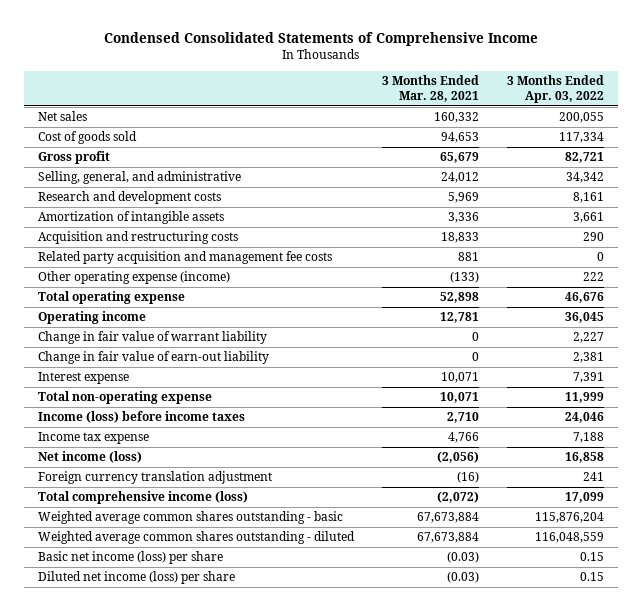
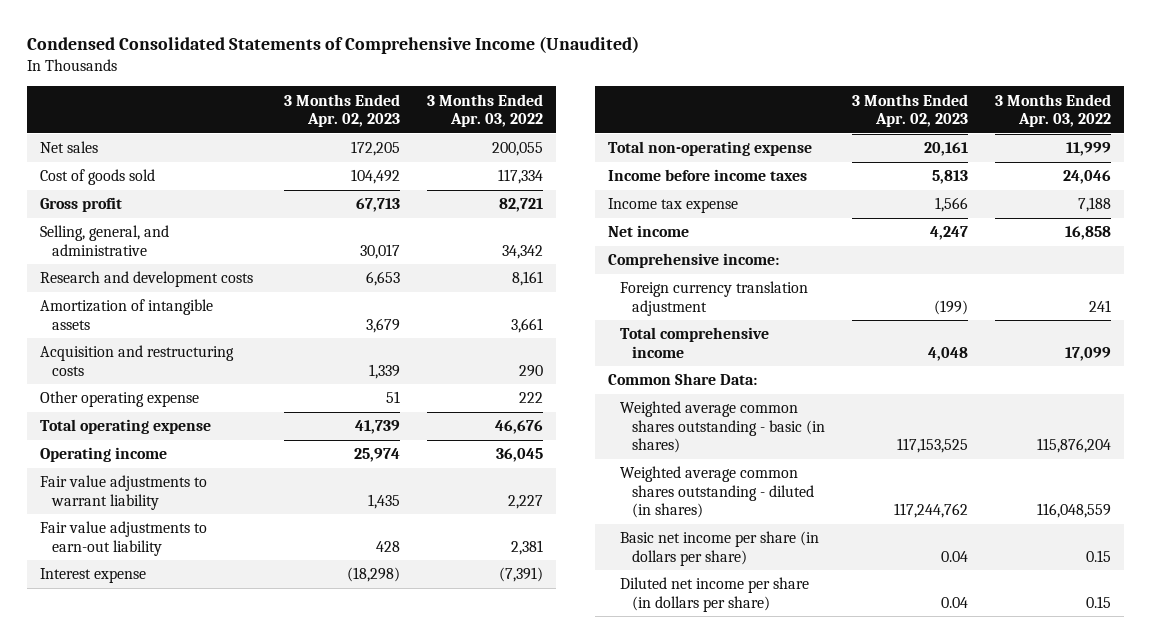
- Condensed Consolidated Statements of Comprehensive Income
+ Condensed Consolidated Statements of Comprehensive Income (Unaudited)
- | 3 Months Ended Mar. 28, 2021 | 3 Months Ended Apr. 03, 2022
+ | 3 Months Ended Apr. 02, 2023 | 3 Months Ended Apr. 03, 2022
- Related party acquisition and management fee costs | 881 | 0
- Other operating expense (income) | (133) | 222
+ Other operating expense | 51 | 222
- Change in fair value of warrant liability | 0 | 2,227
- Change in fair value of earn-out liability | 0 | 2,381
- Interest expense | 10,071 | 7,391
+ Fair value adjustments to warrant liability | 1,435 | 2,227
+ Fair value adjustments to earn-out liability | 428 | 2,381
+ Interest expense | (18,298) | (7,391)
- Income (loss) before income taxes | 2,710 | 24,046
+ Income before income taxes | 5,813 | 24,046
- Net income (loss) | (2,056) | 16,858
+ Net income | 4,247 | 16,858
+ Comprehensive income:
- Total comprehensive income (loss) | (2,072) | 17,099
- Weighted average common shares outstanding - basic | 67,673,884 | 115,876,204
- Weighted average common shares outstanding - diluted | 67,673,884 | 116,048,559
- Basic net income (loss) per share | (0.03) | 0.15
- Diluted net income (loss) per share | (0.03) | 0.15
+ Total comprehensive income | 4,048 | 17,099
+ Common Share Data:
+ Weighted average common shares outstanding - basic (in shares) | 117,153,525 | 115,876,204
+ Weighted average common shares outstanding - diluted (in shares) | 117,244,762 | 116,048,559
+ Basic net income per share (in dollars per share) | 0.04 | 0.15
+ Diluted net income per share (in dollars per share) | 0.04 | 0.15

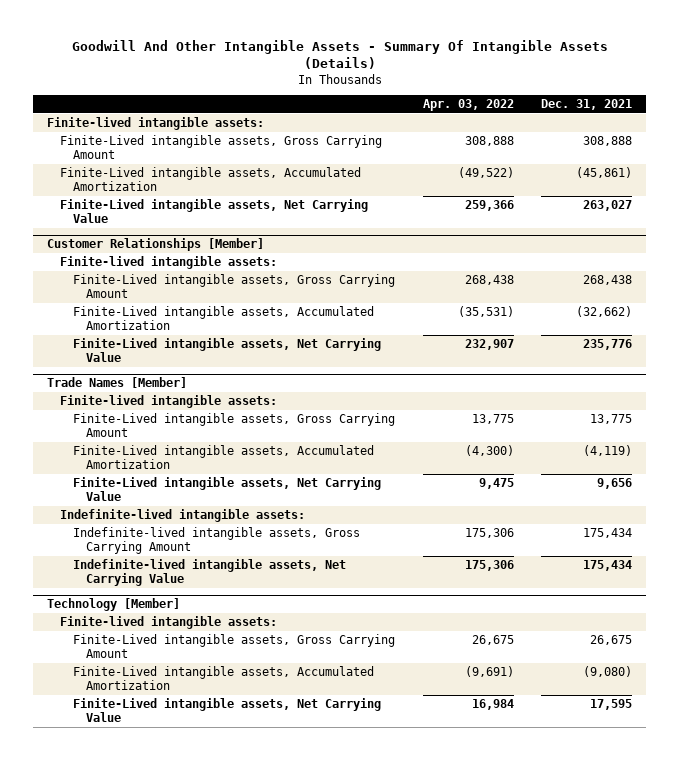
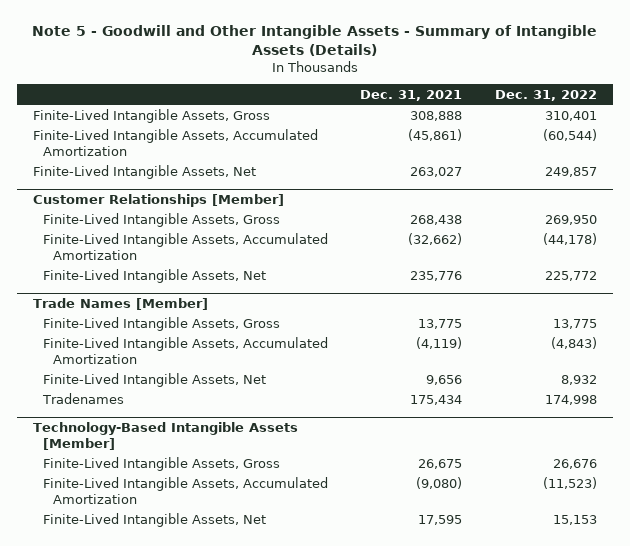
- Goodwill And Other Intangible Assets - Summary Of Intangible Assets (Details)
+ Note 5 - Goodwill and Other Intangible Assets - Summary of Intangible Assets (Details)
- | Apr. 03, 2022 | Dec. 31, 2021
+ | Dec. 31, 2021 | Dec. 31, 2022
- Finite-lived intangible assets:
- Finite-Lived intangible assets, Gross Carrying Amount | 308,888 | 308,888
- Finite-Lived intangible assets, Accumulated Amortization | (49,522) | (45,861)
- Finite-Lived intangible assets, Net Carrying Value | 259,366 | 263,027
+ Finite-Lived Intangible Assets, Gross | 308,888 | 310,401
+ Finite-Lived Intangible Assets, Accumulated Amortization | (45,861) | (60,544)
+ Finite-Lived Intangible Assets, Net | 263,027 | 249,857
@ Customer Relationships [Member]
- Finite-lived intangible assets:
- Finite-Lived intangible assets, Gross Carrying Amount | 268,438 | 268,438
- Finite-Lived intangible assets, Accumulated Amortization | (35,531) | (32,662)
- Finite-Lived intangible assets, Net Carrying Value | 232,907 | 235,776
+ Finite-Lived Intangible Assets, Gross | 268,438 | 269,950
+ Finite-Lived Intangible Assets, Accumulated Amortization | (32,662) | (44,178)
+ Finite-Lived Intangible Assets, Net | 235,776 | 225,772
@ Trade Names [Member]
- Finite-lived intangible assets:
- Finite-Lived intangible assets, Gross Carrying Amount | 13,775 | 13,775
- Finite-Lived intangible assets, Accumulated Amortization | (4,300) | (4,119)
- Finite-Lived intangible assets, Net Carrying Value | 9,475 | 9,656
- Indefinite-lived intangible assets:
- Indefinite-lived intangible assets, Gross Carrying Amount | 175,306 | 175,434
- Indefinite-lived intangible assets, Net Carrying Value | 175,306 | 175,434
- Technology [Member]
- Finite-lived intangible assets:
- Finite-Lived intangible assets, Gross Carrying Amount | 26,675 | 26,675
- Finite-Lived intangible assets, Accumulated Amortization | (9,691) | (9,080)
- Finite-Lived intangible assets, Net Carrying Value | 16,984 | 17,595
@ Trade Names [Member]
+ Finite-Lived Intangible Assets, Gross | 13,775 | 13,775
+ Finite-Lived Intangible Assets, Accumulated Amortization | (4,119) | (4,843)
+ Finite-Lived Intangible Assets, Net | 9,656 | 8,932
+ Tradenames | 175,434 | 174,998
+ Technology-Based Intangible Assets [Member]
+ Finite-Lived Intangible Assets, Gross | 26,675 | 26,676
+ Finite-Lived Intangible Assets, Accumulated Amortization | (9,080) | (11,523)
+ Finite-Lived Intangible Assets, Net | 17,595 | 15,153

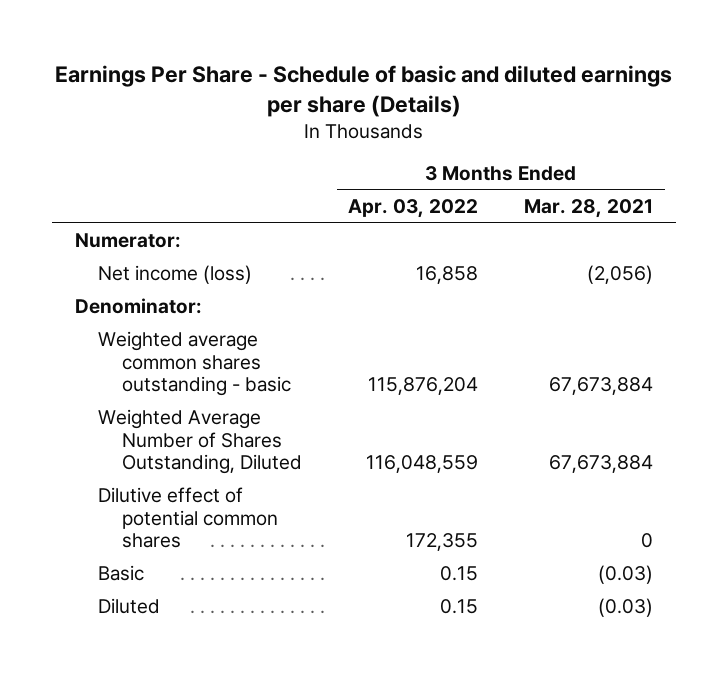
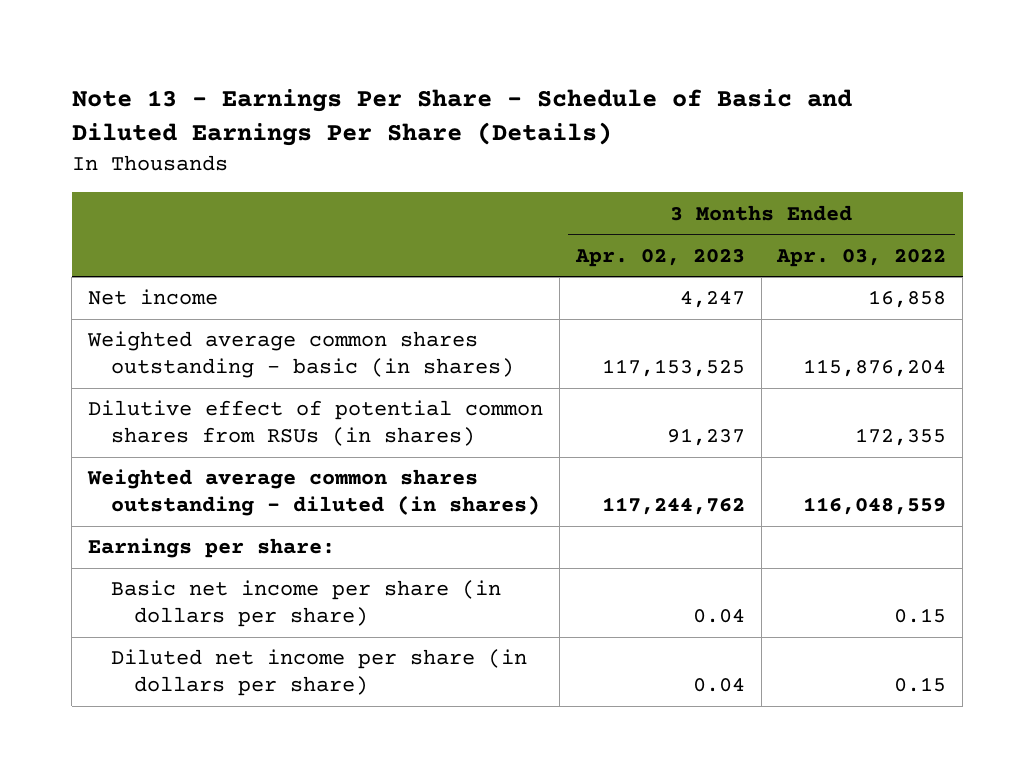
- Earnings Per Share - Schedule of basic and diluted earnings per share (Details)
+ Note 13 - Earnings Per Share - Schedule of Basic and Diluted Earnings Per Share (Details)
- | 3 Months Ended Apr. 03, 2022 | 3 Months Ended Mar. 28, 2021
+ | 3 Months Ended Apr. 02, 2023 | 3 Months Ended Apr. 03, 2022
- Numerator:
- Net income (loss) | 16,858 | (2,056)
- Denominator:
- Weighted average common shares outstanding - basic | 115,876,204 | 67,673,884
- Weighted Average Number of Shares Outstanding, Diluted | 116,048,559 | 67,673,884
- Dilutive effect of potential common shares | 172,355 | 0
- Basic | 0.15 | (0.03)
- Diluted | 0.15 | (0.03)
+ Net income | 4,247 | 16,858
+ Weighted average common shares outstanding - basic (in shares) | 117,153,525 | 115,876,204
+ Dilutive effect of potential common shares from RSUs (in shares) | 91,237 | 172,355
+ Weighted average common shares outstanding - diluted (in shares) | 117,244,762 | 116,048,559
+ Earnings per share:
+ Basic net income per share (in dollars per share) | 0.04 | 0.15
+ Diluted net income per share (in dollars per share) | 0.04 | 0.15

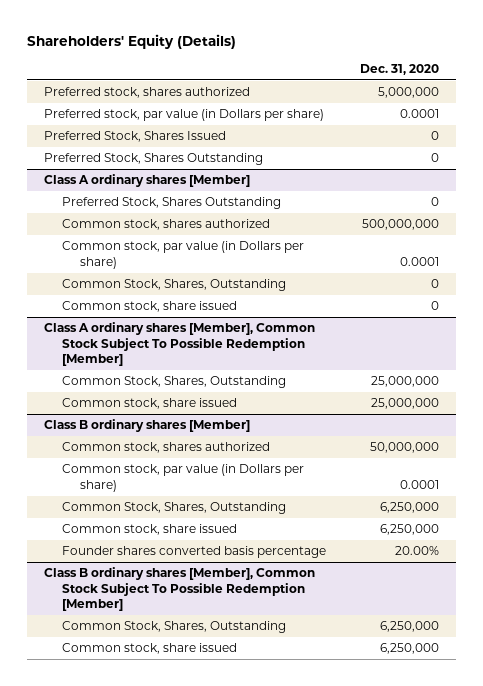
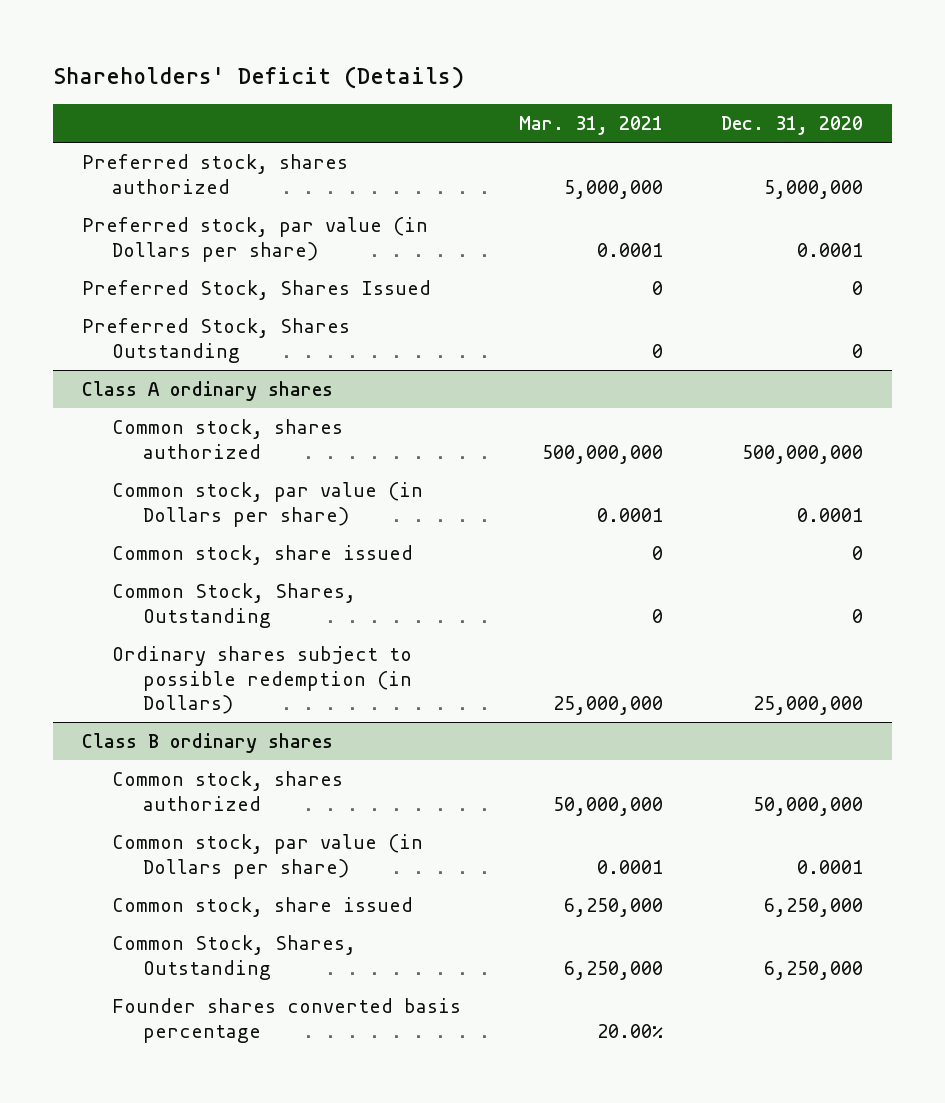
- Shareholders' Equity (Details)
+ Shareholders' Deficit (Details)
- | Dec. 31, 2020
+ | Mar. 31, 2021 | Dec. 31, 2020
- Class A ordinary shares [Member]
- Preferred Stock, Shares Outstanding | 0
+ Class A ordinary shares
- Common Stock, Shares, Outstanding | 0
- Class A ordinary shares [Member], Common Stock Subject To Possible Redemption [Member]
- Common Stock, Shares, Outstanding | 25,000,000
- Common stock, share issued | 25,000,000
- Class B ordinary shares [Member]
+ Common Stock, Shares, Outstanding | 0 | 0
+ Ordinary shares subject to possible redemption (in Dollars) | 25,000,000 | 25,000,000
+ Class B ordinary shares
- Common Stock, Shares, Outstanding | 6,250,000
- Founder shares converted basis percentage | 20.00%
- Class B ordinary shares [Member], Common Stock Subject To Possible Redemption [Member]
- Common stock, share issued | 6,250,000
+ Founder shares converted basis percentage | 20.00% |

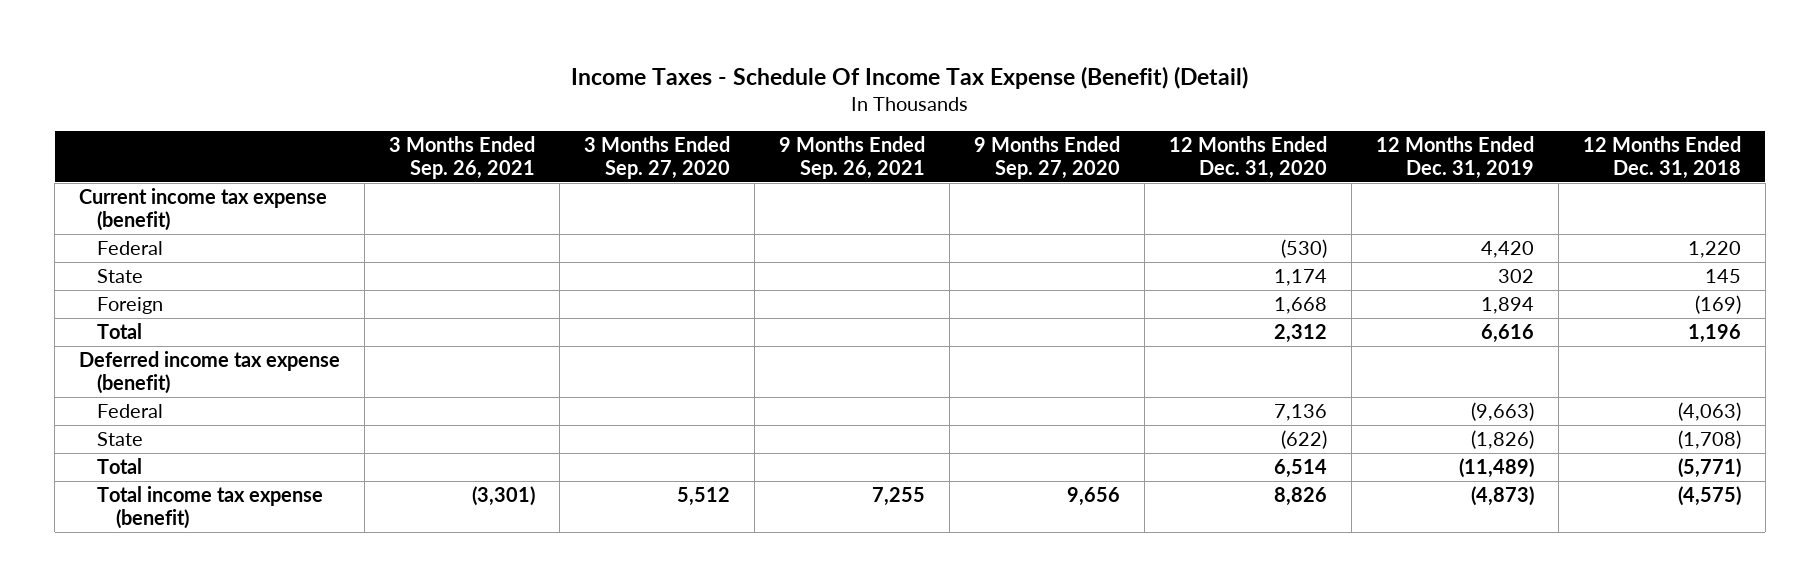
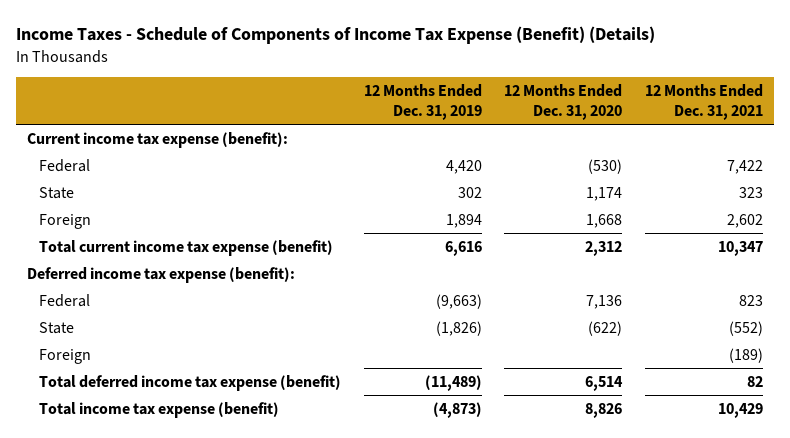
- Income Taxes - Schedule Of Income Tax Expense (Benefit) (Detail)
+ Income Taxes - Schedule of Components of Income Tax Expense (Benefit) (Details)
- | 3 Months Ended Sep. 26, 2021 | 3 Months Ended Sep. 27, 2020 | 9 Months Ended Sep. 26, 2021 | 9 Months Ended Sep. 27, 2020 | 12 Months Ended Dec. 31, 2020 | 12 Months Ended Dec. 31, 2019 | 12 Months Ended Dec. 31, 2018
+ | 12 Months Ended Dec. 31, 2019 | 12 Months Ended Dec. 31, 2020 | 12 Months Ended Dec. 31, 2021
- Current income tax expense (benefit)
+ Current income tax expense (benefit):
- Total | | | | | 2,312 | 6,616 | 1,196
- Deferred income tax expense (benefit)
+ Total current income tax expense (benefit) | 6,616 | 2,312 | 10,347
+ Deferred income tax expense (benefit):
- Total | | | | | 6,514 | (11,489) | (5,771)
+ Foreign | | | (189)
+ Total deferred income tax expense (benefit) | (11,489) | 6,514 | 82

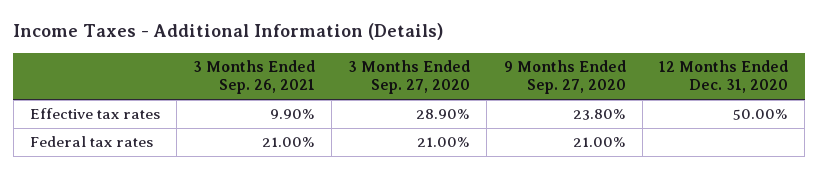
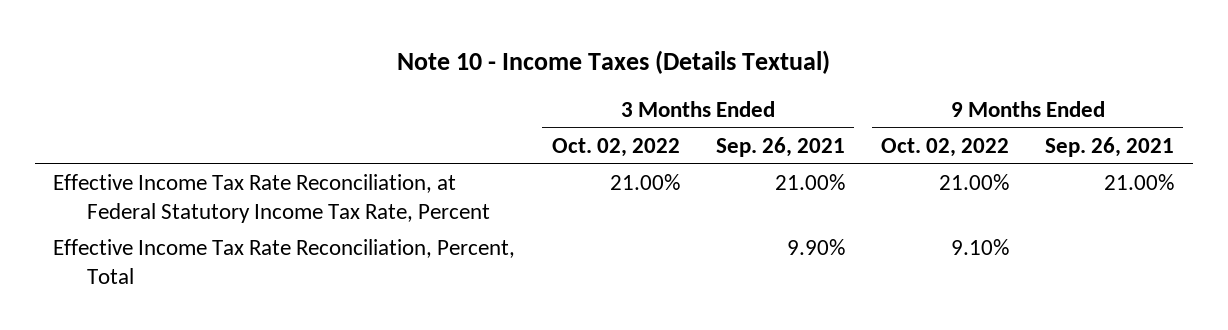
- Income Taxes - Additional Information (Details)
+ Note 10 - Income Taxes (Details Textual)
- | 3 Months Ended Sep. 26, 2021 | 3 Months Ended Sep. 27, 2020 | 9 Months Ended Sep. 27, 2020 | 12 Months Ended Dec. 31, 2020
+ | 3 Months Ended Oct. 02, 2022 | 3 Months Ended Sep. 26, 2021 | 9 Months Ended Oct. 02, 2022 | 9 Months Ended Sep. 26, 2021
- Effective tax rates | 9.90% | 28.90% | 23.80% | 50.00%
- Federal tax rates | 21.00% | 21.00% | 21.00% |
+ Effective Income Tax Rate Reconciliation, at Federal Statutory Income Tax Rate, Percent | 21.00% | 21.00% | 21.00% | 21.00%
+ Effective Income Tax Rate Reconciliation, Percent, Total | | 9.90% | 9.10% |

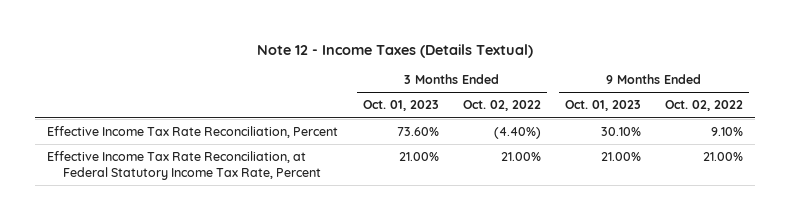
- Note 10 - Income Taxes (Details Textual)
+ Note 12 - Income Taxes (Details Textual)
- | 3 Months Ended Oct. 02, 2022 | 3 Months Ended Sep. 26, 2021 | 9 Months Ended Oct. 02, 2022 | 9 Months Ended Sep. 26, 2021
+ | 3 Months Ended Oct. 01, 2023 | 3 Months Ended Oct. 02, 2022 | 9 Months Ended Oct. 01, 2023 | 9 Months Ended Oct. 02, 2022
+ Effective Income Tax Rate Reconciliation, Percent | 73.60% | (4.40%) | 30.10% | 9.10%
- Effective Income Tax Rate Reconciliation, Percent, Total | | 9.90% | 9.10% |

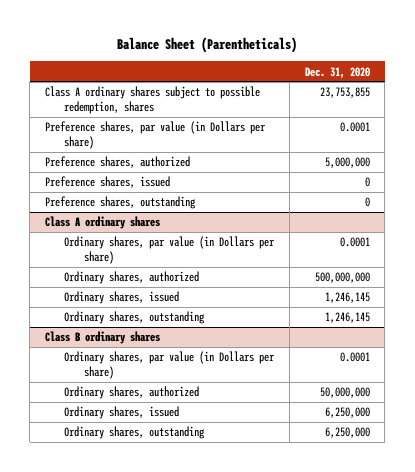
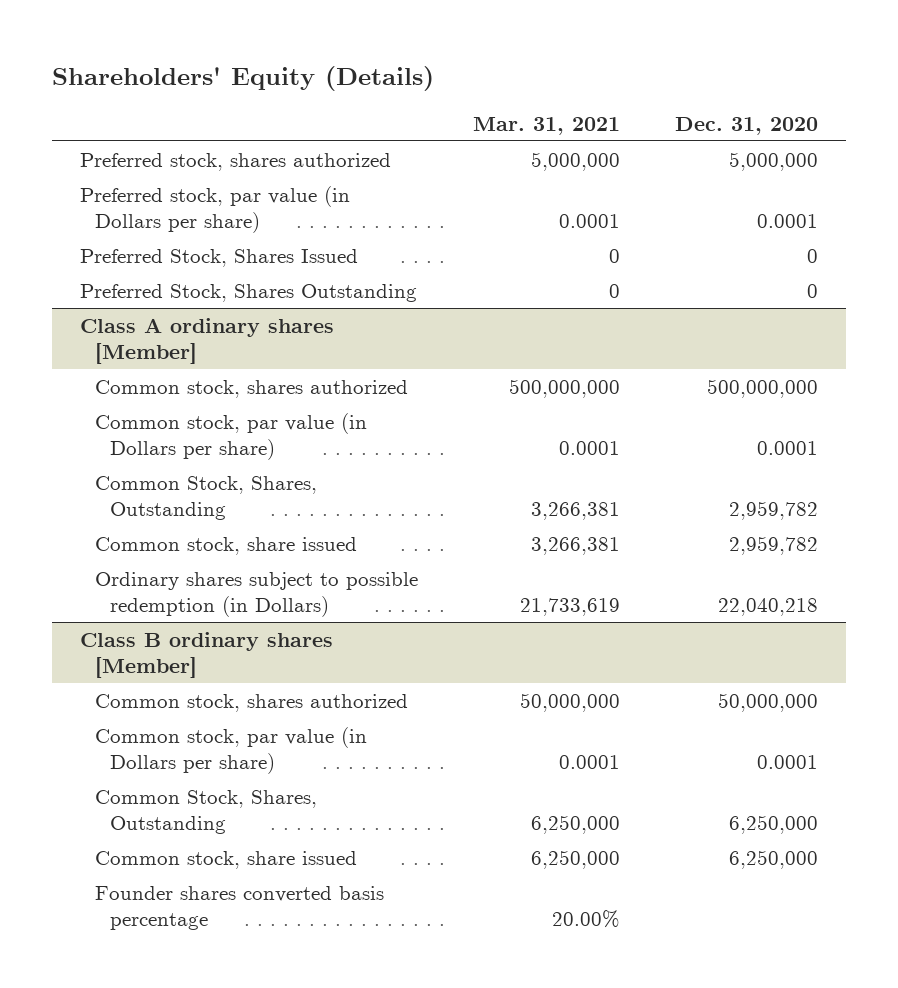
- Balance Sheet (Parentheticals)
+ Shareholders' Equity (Details)
- | Dec. 31, 2020
+ | Mar. 31, 2021 | Dec. 31, 2020
- Class A ordinary shares subject to possible redemption, shares | 23,753,855
- Preference shares, par value (in Dollars per share) | 0.0001
- Preference shares, authorized | 5,000,000
- Preference shares, issued | 0
- Preference shares, outstanding | 0
- Class A ordinary shares
- Ordinary shares, par value (in Dollars per share) | 0.0001
- Ordinary shares, authorized | 500,000,000
- Ordinary shares, issued | 1,246,145
- Ordinary shares, outstanding | 1,246,145
- Class B ordinary shares
- Ordinary shares, par value (in Dollars per share) | 0.0001
- Ordinary shares, authorized | 50,000,000
- Ordinary shares, issued | 6,250,000
- Ordinary shares, outstanding | 6,250,000
+ Preferred stock, shares authorized | 5,000,000 | 5,000,000
+ Preferred stock, par value (in Dollars per share) | 0.0001 | 0.0001
+ Preferred Stock, Shares Issued | 0 | 0
+ Preferred Stock, Shares Outstanding | 0 | 0
+ Class A ordinary shares [Member]
+ Common stock, shares authorized | 500,000,000 | 500,000,000
+ Common stock, par value (in Dollars per share) | 0.0001 | 0.0001
+ Common Stock, Shares, Outstanding | 3,266,381 | 2,959,782
+ Common stock, share issued | 3,266,381 | 2,959,782
+ Ordinary shares subject to possible redemption (in Dollars) | 21,733,619 | 22,040,218
+ Class B ordinary shares [Member]
+ Common stock, shares authorized | 50,000,000 | 50,000,000
+ Common stock, par value (in Dollars per share) | 0.0001 | 0.0001
+ Common Stock, Shares, Outstanding | 6,250,000 | 6,250,000
+ Common stock, share issued | 6,250,000 | 6,250,000
+ Founder shares converted basis percentage | 20.00% |

